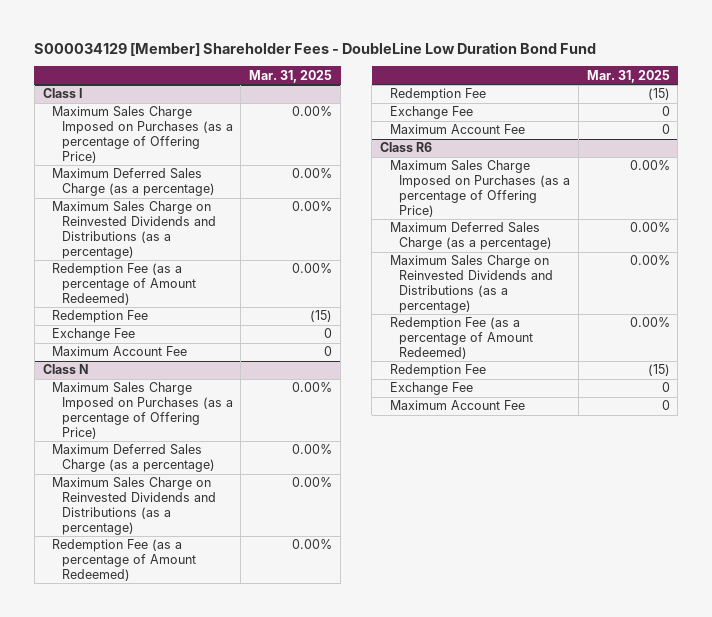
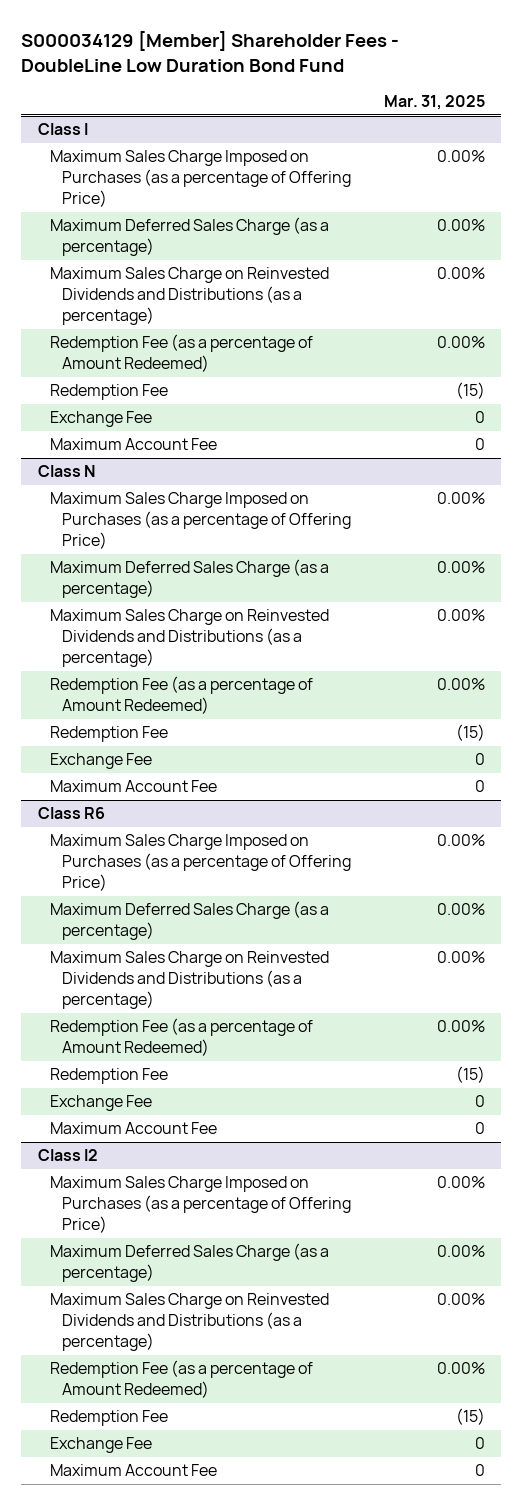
+ Class I2
+ Maximum Sales Charge Imposed on Purchases (as a percentage of Offering Price) | 0.00%
+ Maximum Deferred Sales Charge (as a percentage) | 0.00%
+ Maximum Sales Charge on Reinvested Dividends and Distributions (as a percentage) | 0.00%
+ Redemption Fee (as a percentage of Amount Redeemed) | 0.00%
+ Redemption Fee | (15)
+ Exchange Fee | 0
+ Maximum Account Fee | 0

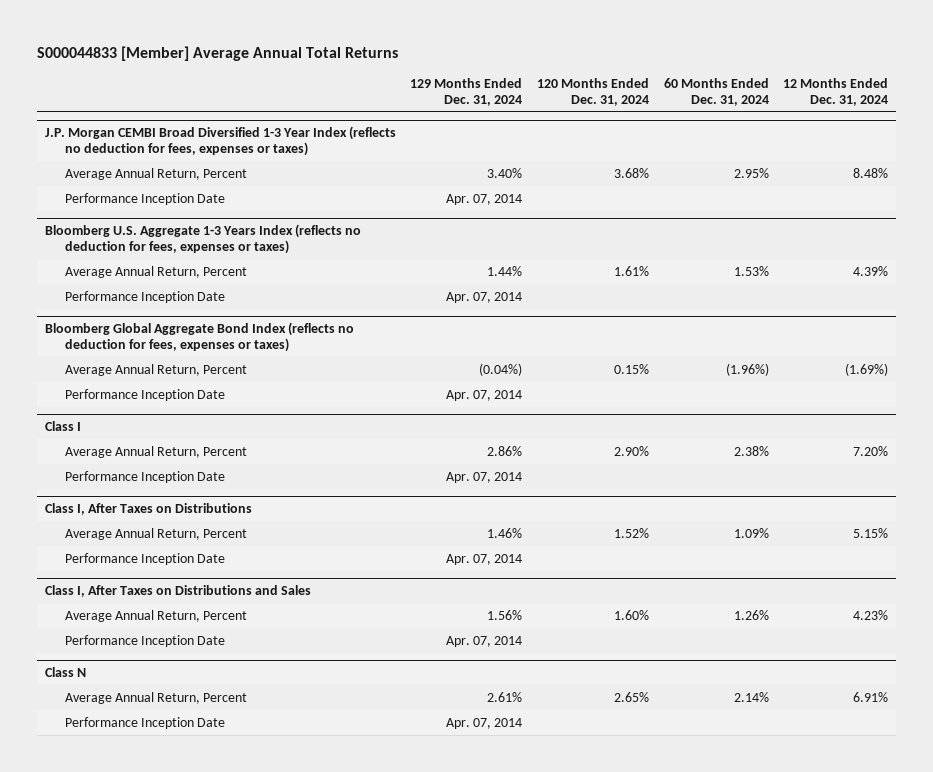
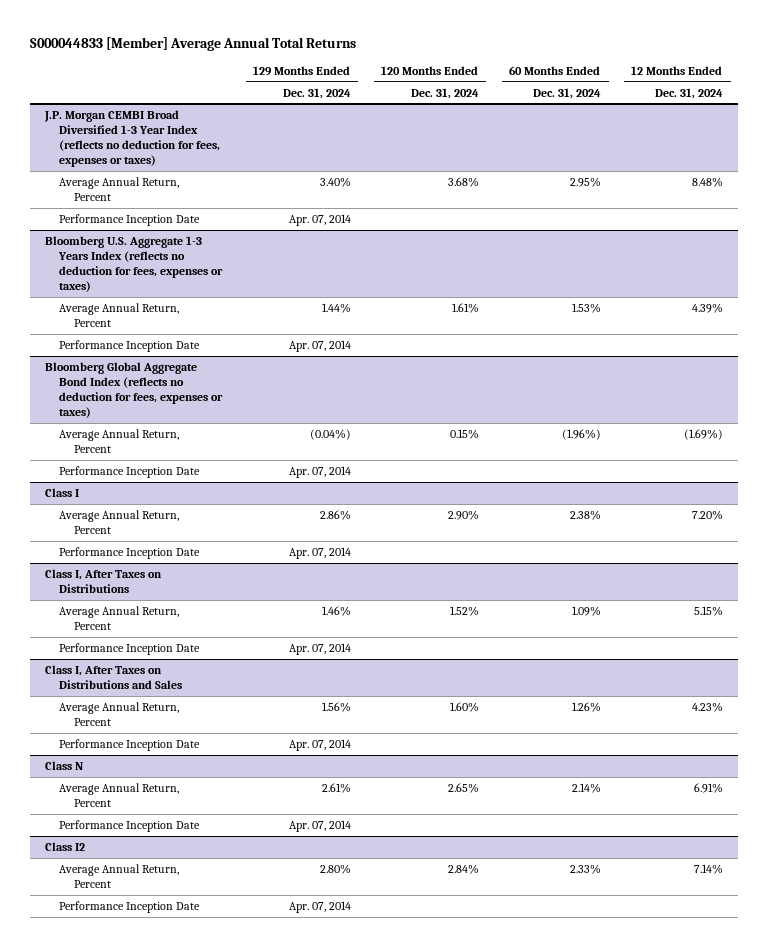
+ Class I2
+ Average Annual Return, Percent | 2.80% | 2.84% | 2.33% | 7.14%
+ Performance Inception Date | Apr. 07, 2014 | | |

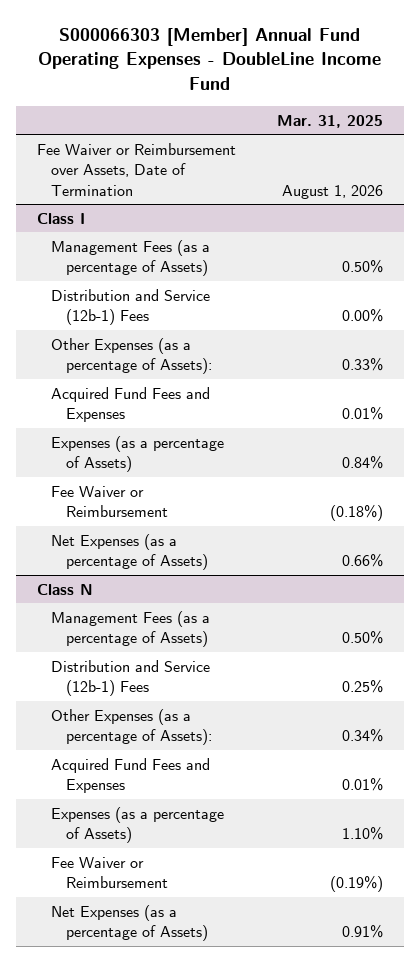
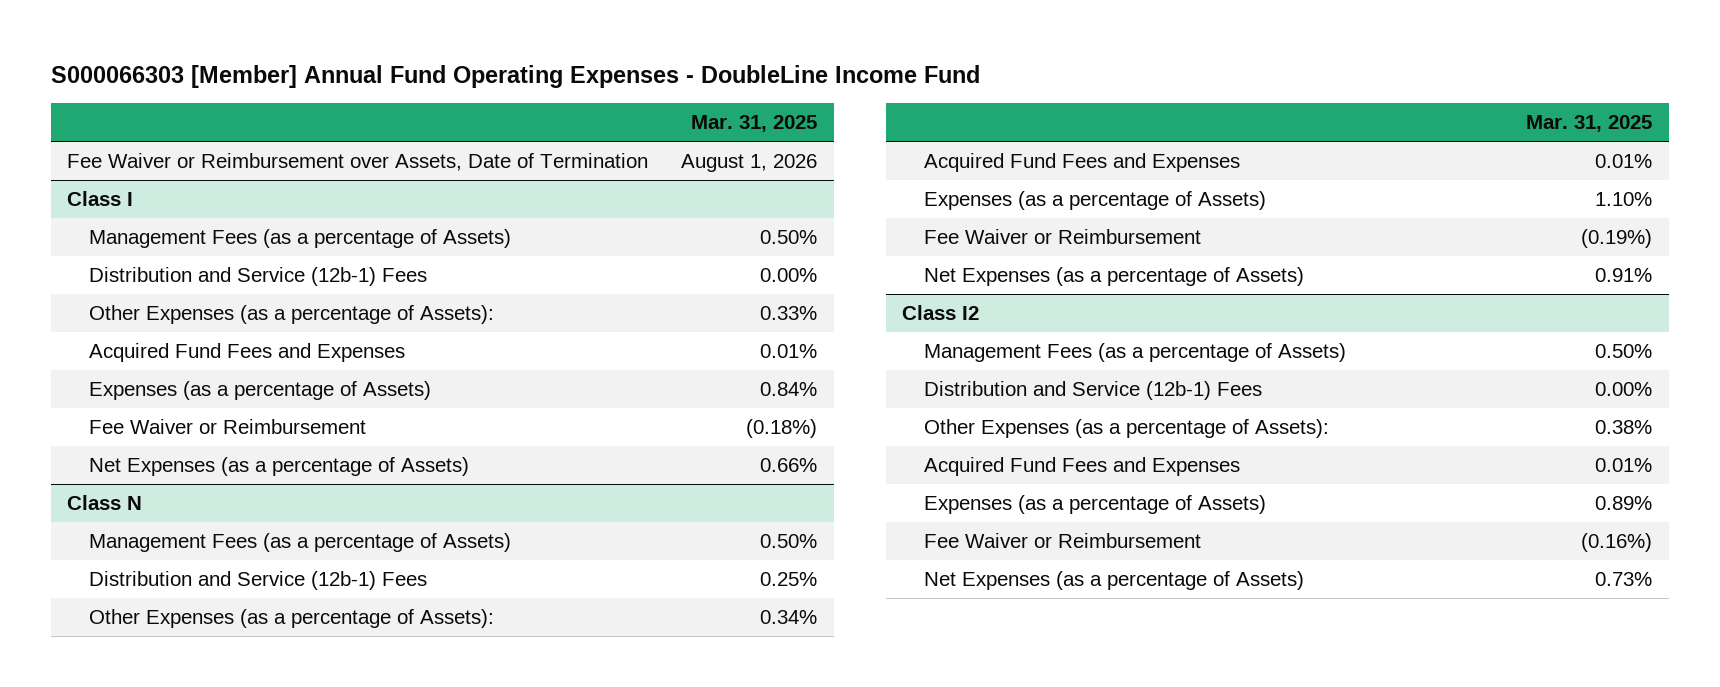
+ Class I2
+ Management Fees (as a percentage of Assets) | 0.50%
+ Distribution and Service (12b-1) Fees | 0.00%
+ Other Expenses (as a percentage of Assets): | 0.38%
+ Acquired Fund Fees and Expenses | 0.01%
+ Expenses (as a percentage of Assets) | 0.89%
+ Fee Waiver or Reimbursement | (0.16%)
+ Net Expenses (as a percentage of Assets) | 0.73%

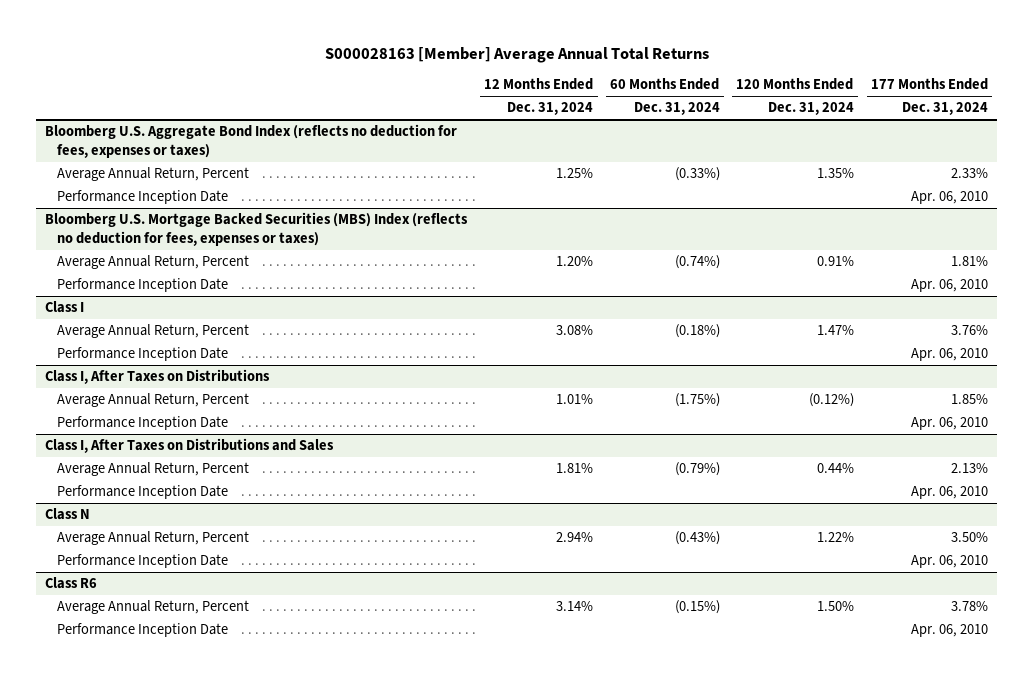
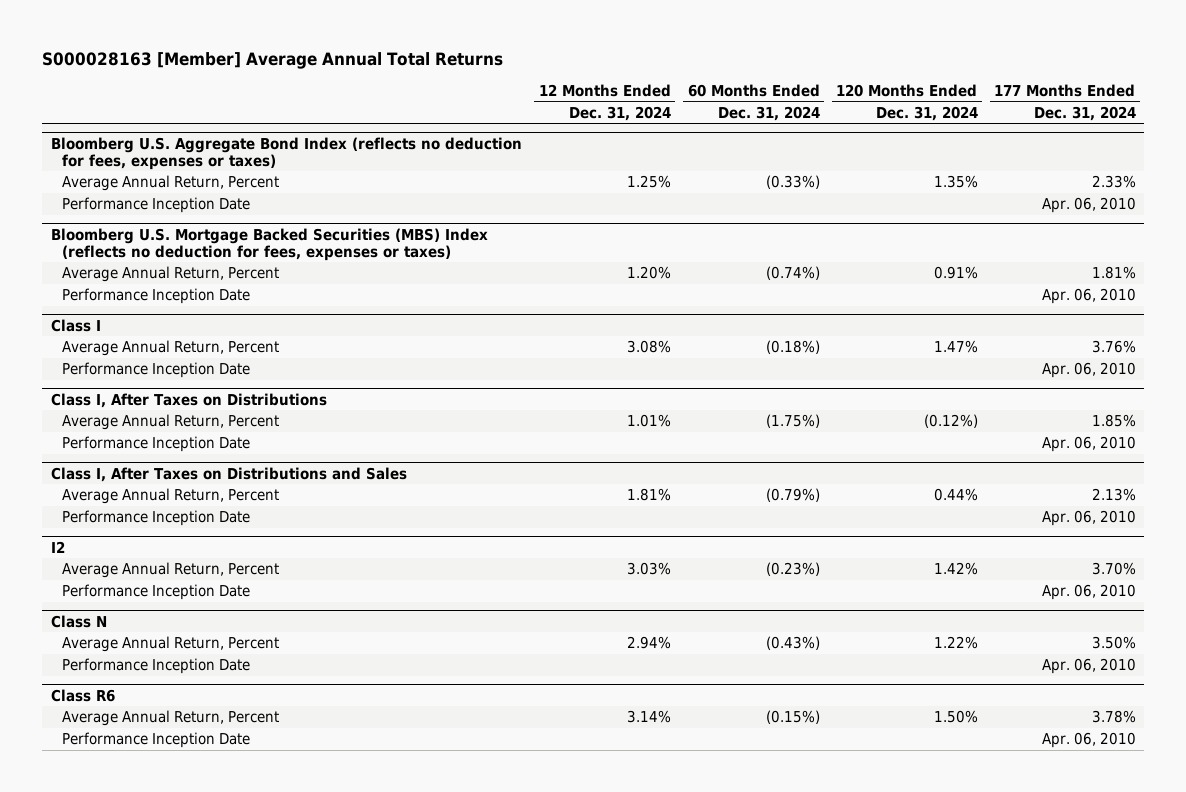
+ I2
+ Average Annual Return, Percent | 3.03% | (0.23%) | 1.42% | 3.70%
+ Performance Inception Date | | | | Apr. 06, 2010

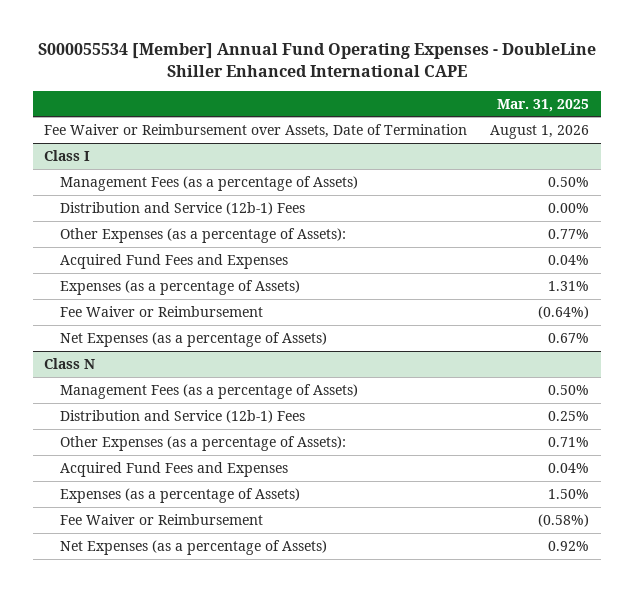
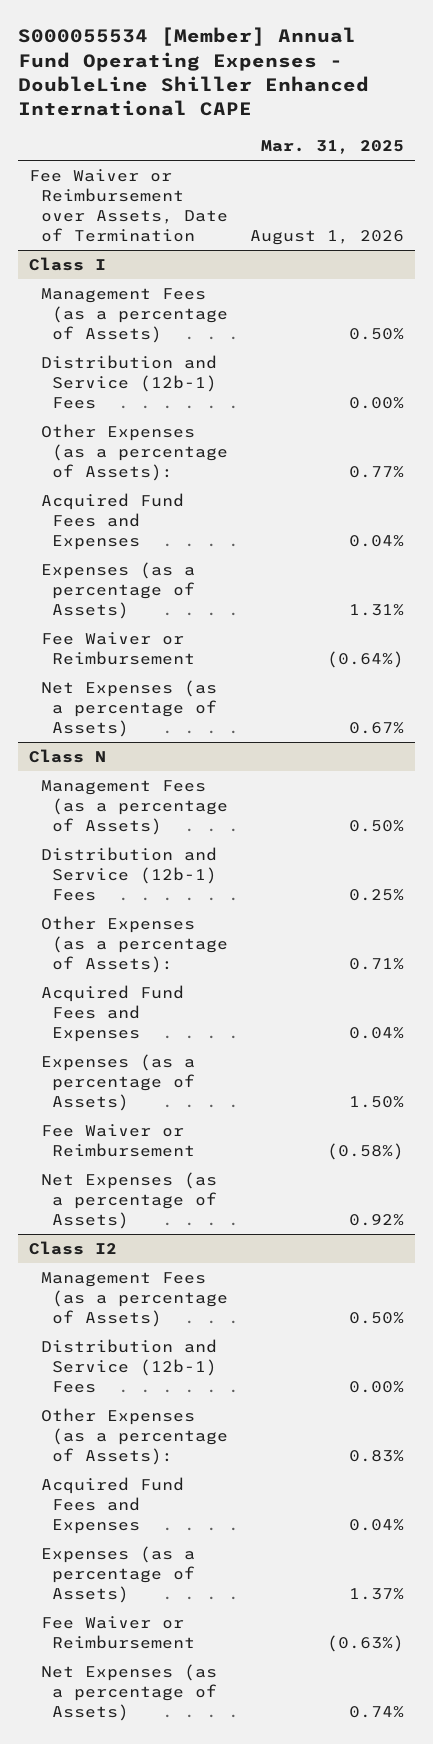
+ Class I2
+ Management Fees (as a percentage of Assets) | 0.50%
+ Distribution and Service (12b-1) Fees | 0.00%
+ Other Expenses (as a percentage of Assets): | 0.83%
+ Acquired Fund Fees and Expenses | 0.04%
+ Expenses (as a percentage of Assets) | 1.37%
+ Fee Waiver or Reimbursement | (0.63%)
+ Net Expenses (as a percentage of Assets) | 0.74%

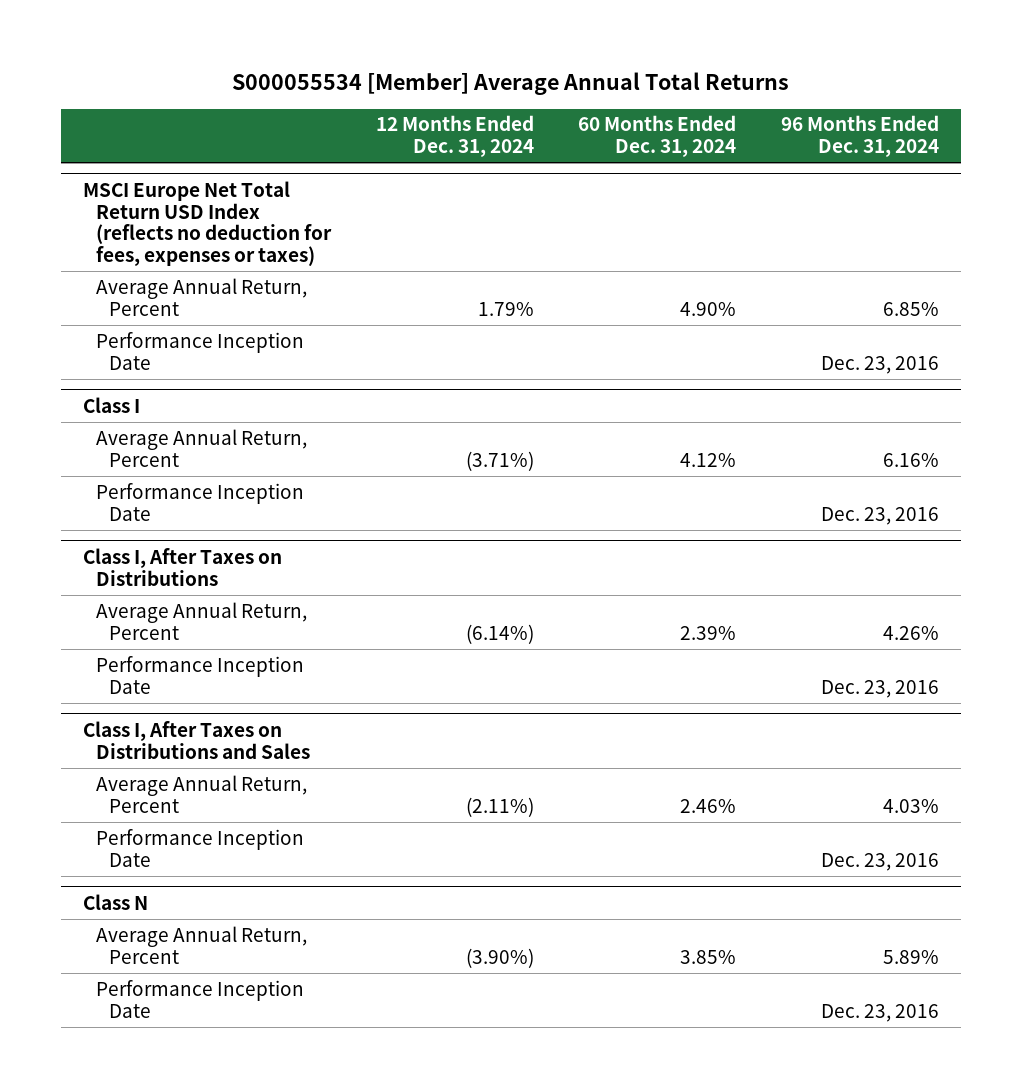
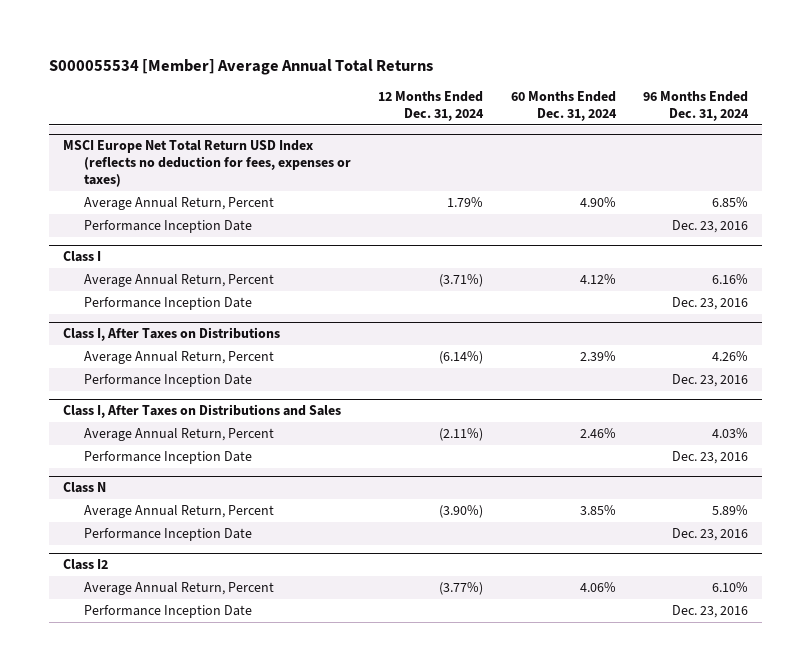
+ Class I2
+ Average Annual Return, Percent | (3.77%) | 4.06% | 6.10%
+ Performance Inception Date | | | Dec. 23, 2016

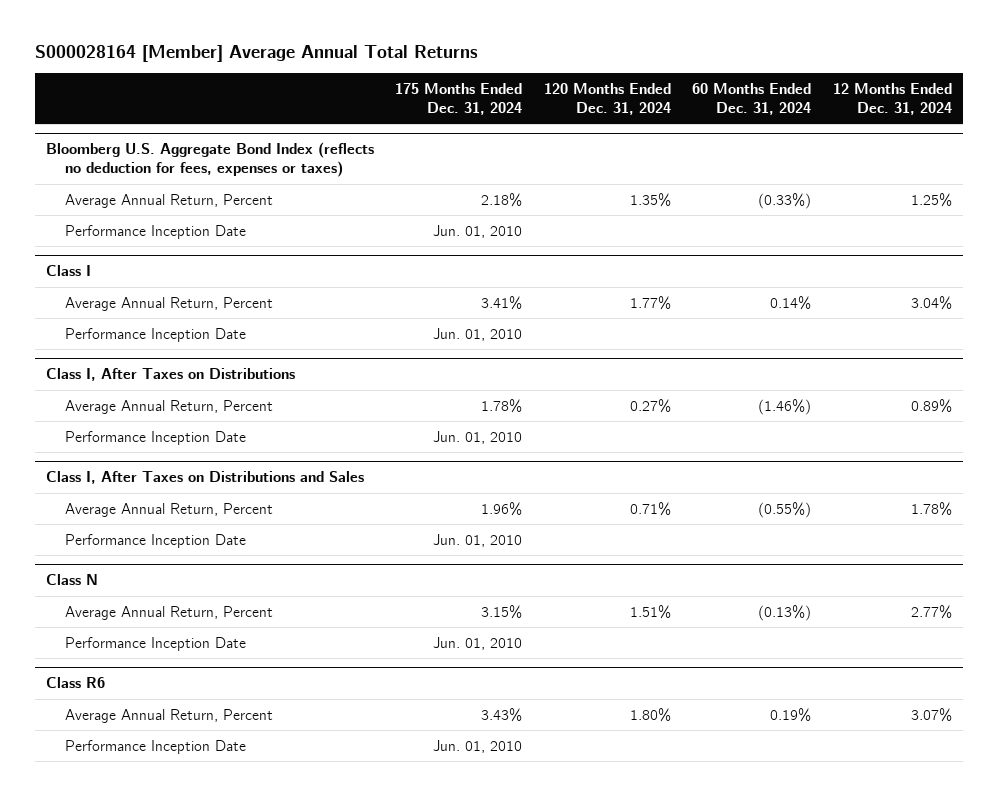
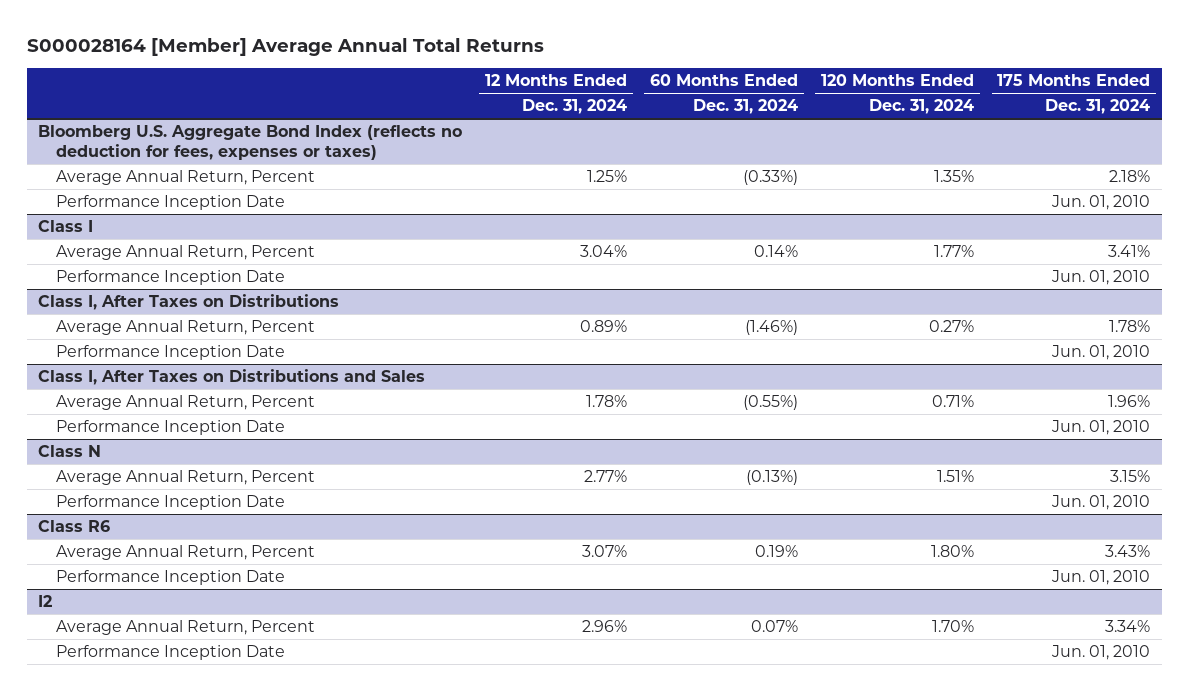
- | 175 Months Ended Dec. 31, 2024 | 120 Months Ended Dec. 31, 2024 | 60 Months Ended Dec. 31, 2024 | 12 Months Ended Dec. 31, 2024
+ | 12 Months Ended Dec. 31, 2024 | 60 Months Ended Dec. 31, 2024 | 120 Months Ended Dec. 31, 2024 | 175 Months Ended Dec. 31, 2024
+ I2
+ Average Annual Return, Percent | 2.96% | 0.07% | 1.70% | 3.34%
+ Performance Inception Date | | | | Jun. 01, 2010

